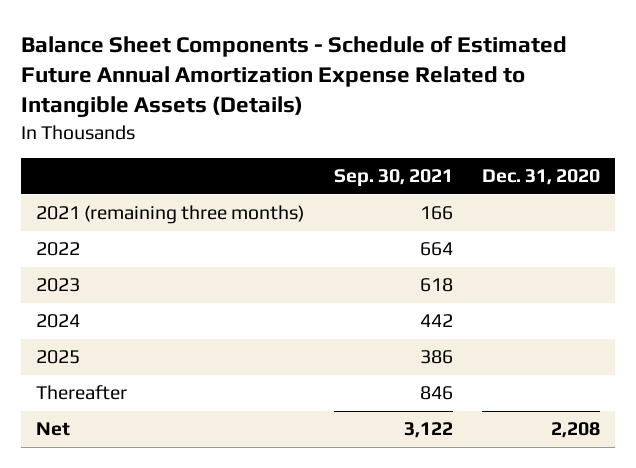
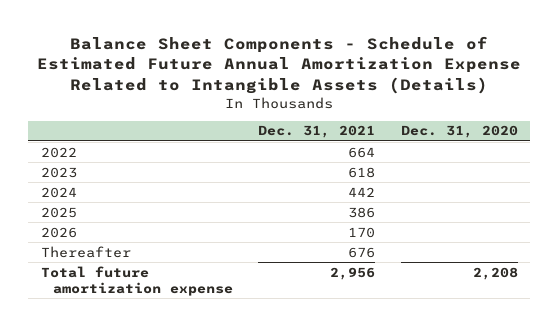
- | Sep. 30, 2021 | Dec. 31, 2020
+ | Dec. 31, 2021 | Dec. 31, 2020
- 2021 (remaining three months) | 166 |
+ 2026 | 170 |
- Net | 3,122 | 2,208
+ Total future amortization expense | 2,956 | 2,208

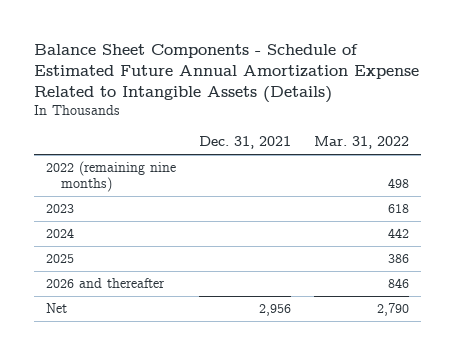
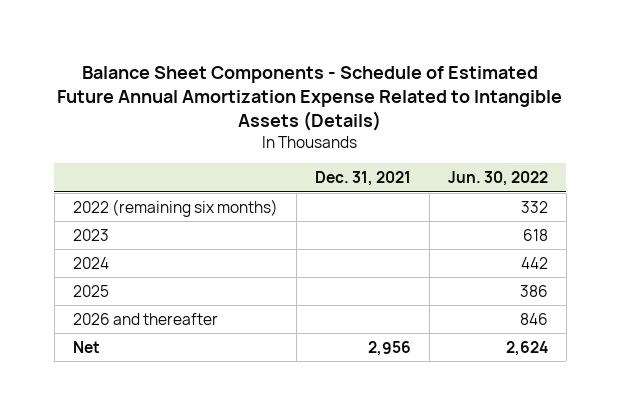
- | Dec. 31, 2021 | Mar. 31, 2022
+ | Dec. 31, 2021 | Jun. 30, 2022
- 2022 (remaining nine months) | | 498
+ 2022 (remaining six months) | | 332

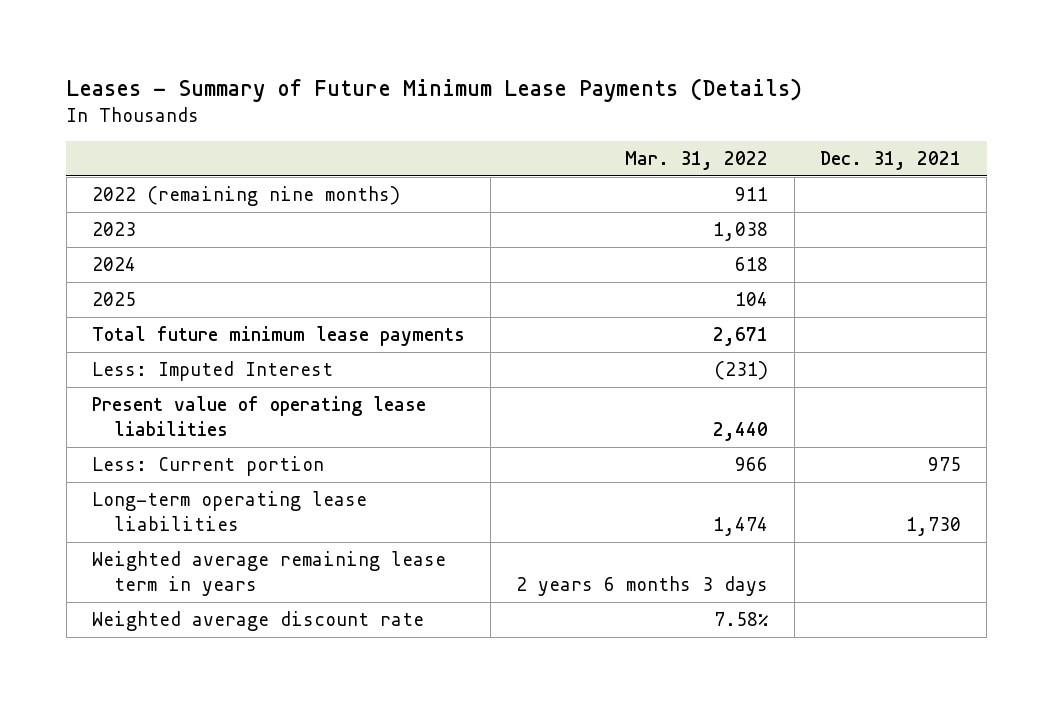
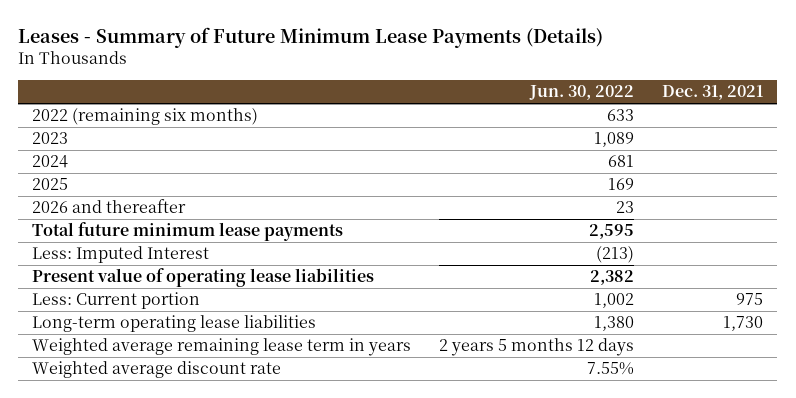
- | Mar. 31, 2022 | Dec. 31, 2021
+ | Jun. 30, 2022 | Dec. 31, 2021
- 2022 (remaining nine months) | 911 |
+ 2022 (remaining six months) | 633 |
+ 2026 and thereafter | 23 |

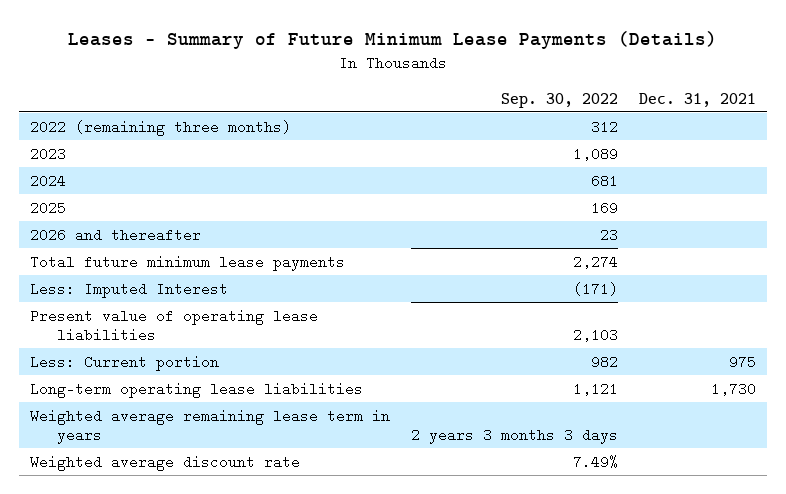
- | Jun. 30, 2022 | Dec. 31, 2021
+ | Sep. 30, 2022 | Dec. 31, 2021
- 2022 (remaining six months) | 633 |
+ 2022 (remaining three months) | 312 |

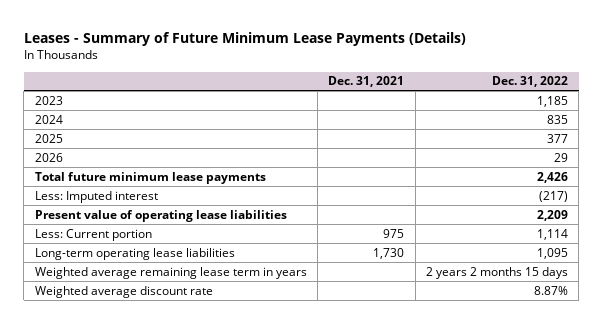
- | Sep. 30, 2022 | Dec. 31, 2021
+ | Dec. 31, 2021 | Dec. 31, 2022
- 2022 (remaining three months) | 312 |
- 2026 and thereafter | 23 |
+ 2026 | | 29
- Less: Imputed Interest | (171) |
+ Less: Imputed interest | | (217)

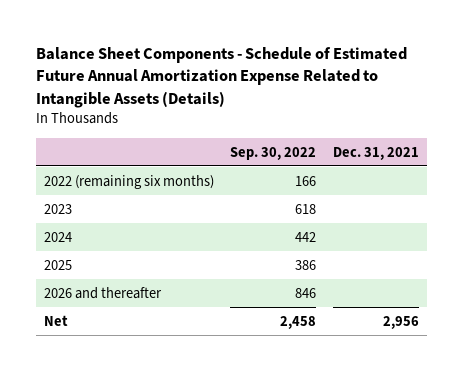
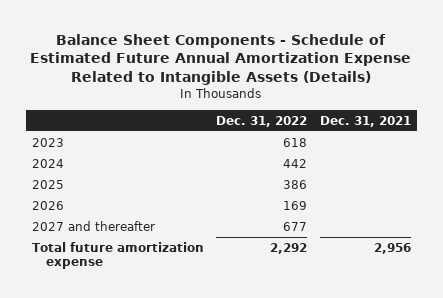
- | Sep. 30, 2022 | Dec. 31, 2021
+ | Dec. 31, 2022 | Dec. 31, 2021
- 2022 (remaining six months) | 166 |
- 2026 and thereafter | 846 |
- Net | 2,458 | 2,956
+ 2026 | 169 |
+ 2027 and thereafter | 677 |
+ Total future amortization expense | 2,292 | 2,956

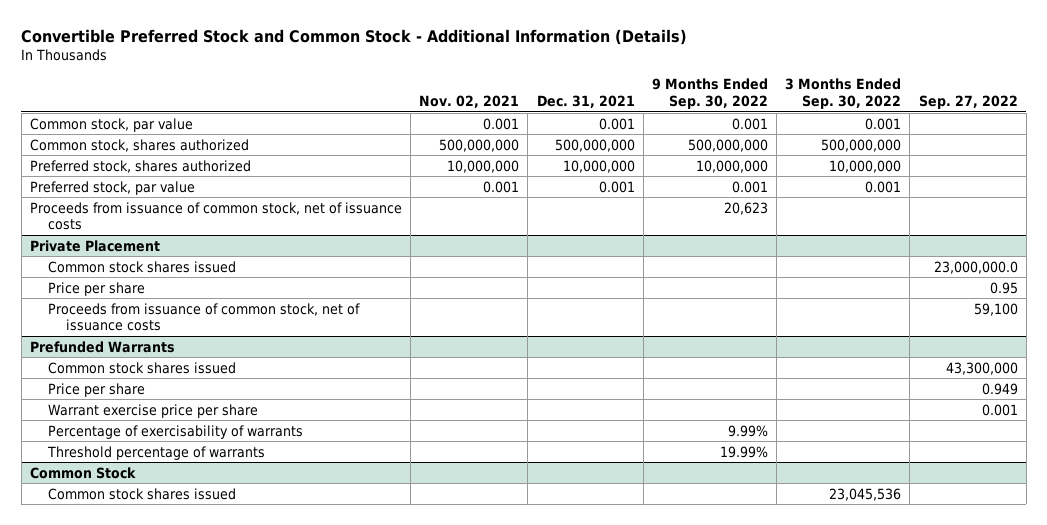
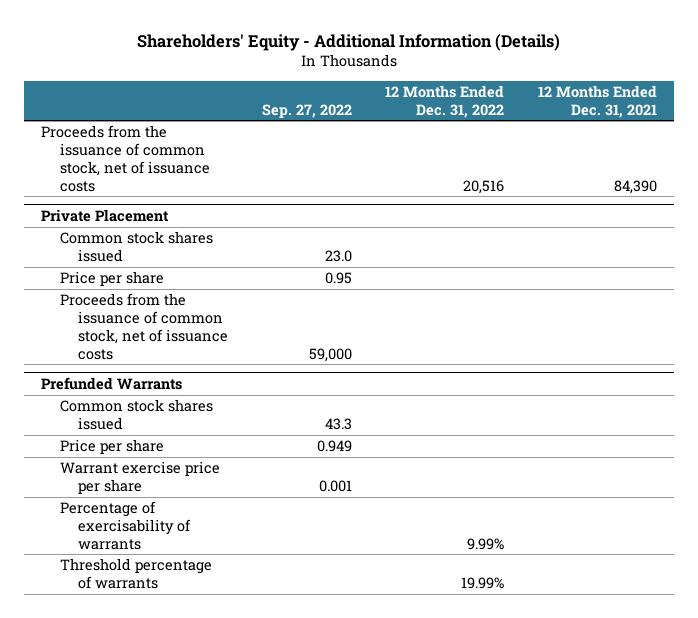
- Convertible Preferred Stock and Common Stock - Additional Information (Details)
+ Shareholders' Equity - Additional Information (Details)
- | Nov. 02, 2021 | Dec. 31, 2021 | 9 Months Ended Sep. 30, 2022 | 3 Months Ended Sep. 30, 2022 | Sep. 27, 2022
+ | Sep. 27, 2022 | 12 Months Ended Dec. 31, 2022 | 12 Months Ended Dec. 31, 2021
- Common stock, par value | 0.001 | 0.001 | 0.001 | 0.001 |
- Common stock, shares authorized | 500,000,000 | 500,000,000 | 500,000,000 | 500,000,000 |
- Preferred stock, shares authorized | 10,000,000 | 10,000,000 | 10,000,000 | 10,000,000 |
- Preferred stock, par value | 0.001 | 0.001 | 0.001 | 0.001 |
- Proceeds from issuance of common stock, net of issuance costs | | | 20,623 | |
+ Proceeds from the issuance of common stock, net of issuance costs | | 20,516 | 84,390
@ Private Placement
- Common stock shares issued | | | | | 23,000,000.0
+ Common stock shares issued | 23.0 | |
- Proceeds from issuance of common stock, net of issuance costs | | | | | 59,100
+ Proceeds from the issuance of common stock, net of issuance costs | 59,000 | |
@ Prefunded Warrants
- Common stock shares issued | | | | | 43,300,000
+ Common stock shares issued | 43.3 | |
- Common Stock
- Common stock shares issued | | | | 23,045,536 |

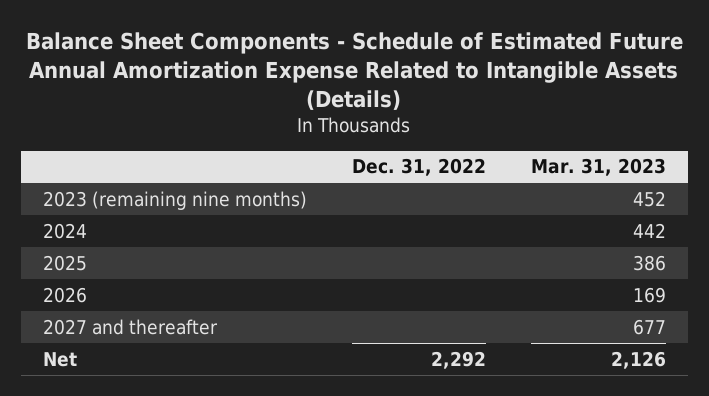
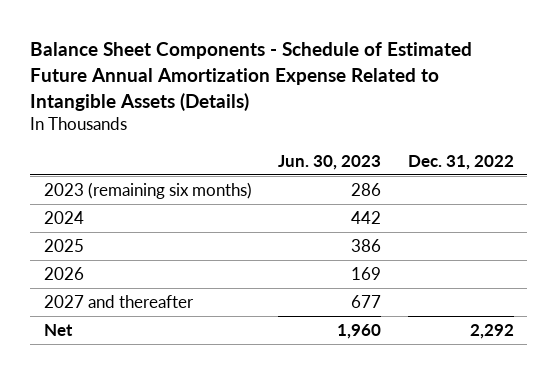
- | Dec. 31, 2022 | Mar. 31, 2023
+ | Jun. 30, 2023 | Dec. 31, 2022
- 2023 (remaining nine months) | | 452
+ 2023 (remaining six months) | 286 |

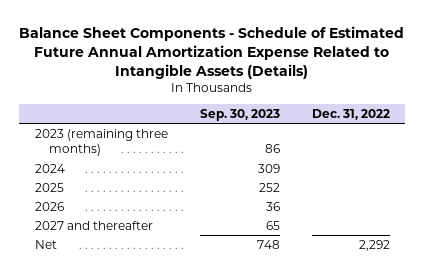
- | Jun. 30, 2023 | Dec. 31, 2022
+ | Sep. 30, 2023 | Dec. 31, 2022
- 2023 (remaining six months) | 286 |
+ 2023 (remaining three months) | 86 |

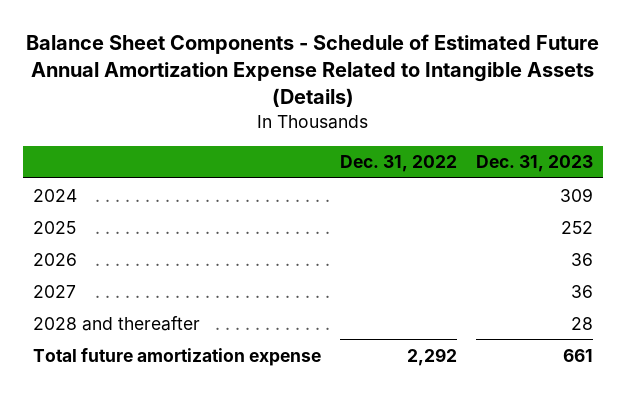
- | Sep. 30, 2023 | Dec. 31, 2022
+ | Dec. 31, 2022 | Dec. 31, 2023
- 2023 (remaining three months) | 86 |
- 2027 and thereafter | 65 |
- Net | 748 | 2,292
+ 2027 | | 36
+ 2028 and thereafter | | 28
+ Total future amortization expense | 2,292 | 661

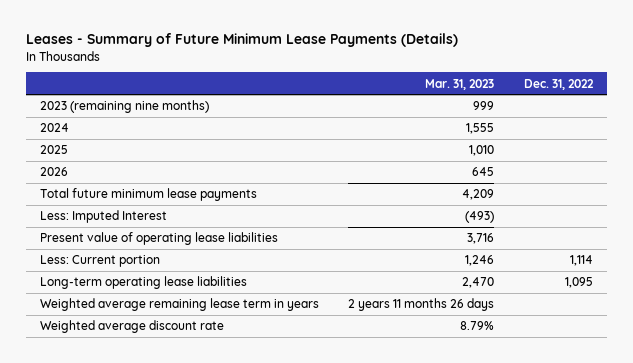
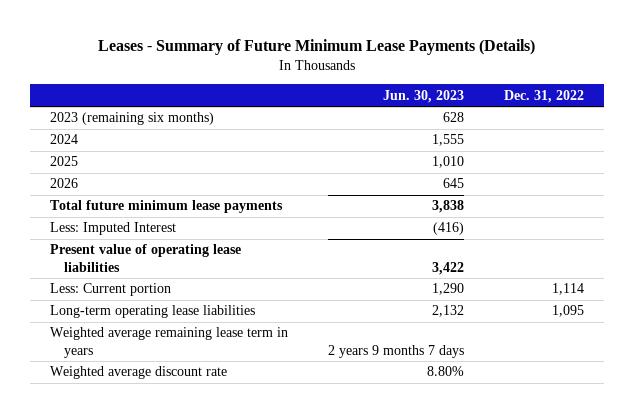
- | Mar. 31, 2023 | Dec. 31, 2022
+ | Jun. 30, 2023 | Dec. 31, 2022
- 2023 (remaining nine months) | 999 |
+ 2023 (remaining six months) | 628 |

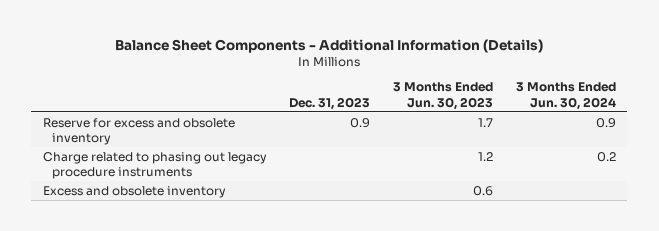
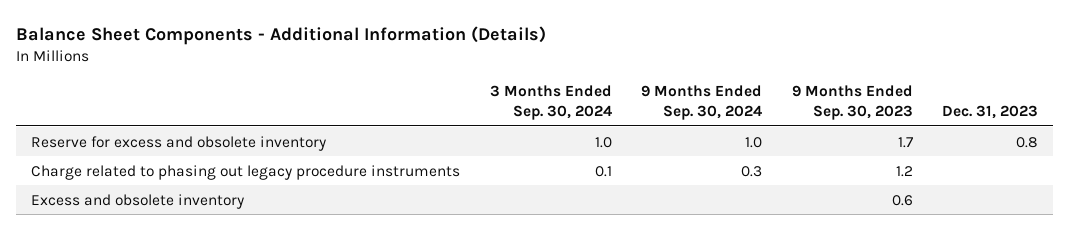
- | Dec. 31, 2023 | 3 Months Ended Jun. 30, 2023 | 3 Months Ended Jun. 30, 2024
+ | 3 Months Ended Sep. 30, 2024 | 9 Months Ended Sep. 30, 2024 | 9 Months Ended Sep. 30, 2023 | Dec. 31, 2023
- Reserve for excess and obsolete inventory | 0.9 | 1.7 | 0.9
+ Reserve for excess and obsolete inventory | 1.0 | 1.0 | 1.7 | 0.8

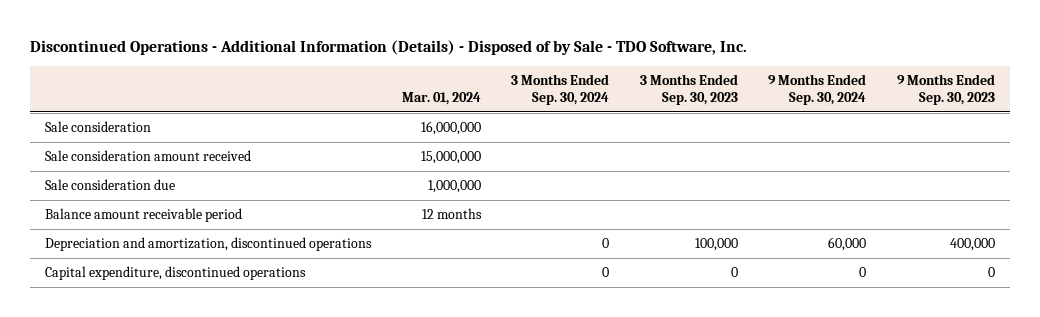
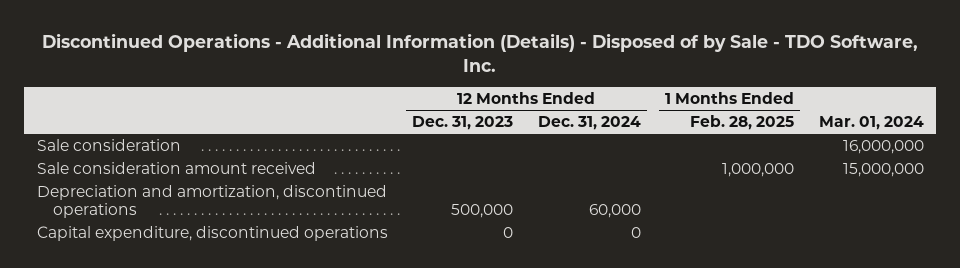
- | Mar. 01, 2024 | 3 Months Ended Sep. 30, 2024 | 3 Months Ended Sep. 30, 2023 | 9 Months Ended Sep. 30, 2024 | 9 Months Ended Sep. 30, 2023
+ | 12 Months Ended Dec. 31, 2023 | 12 Months Ended Dec. 31, 2024 | 1 Months Ended Feb. 28, 2025 | Mar. 01, 2024
- Sale consideration due | 1,000,000 | | | |
- Balance amount receivable period | 12 months | | | |

